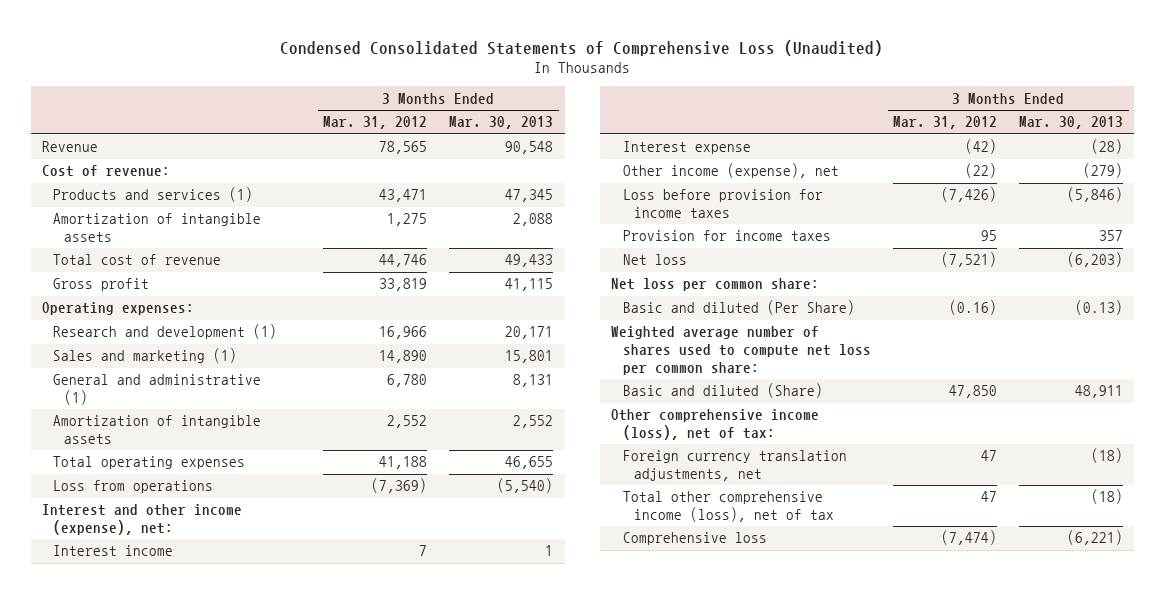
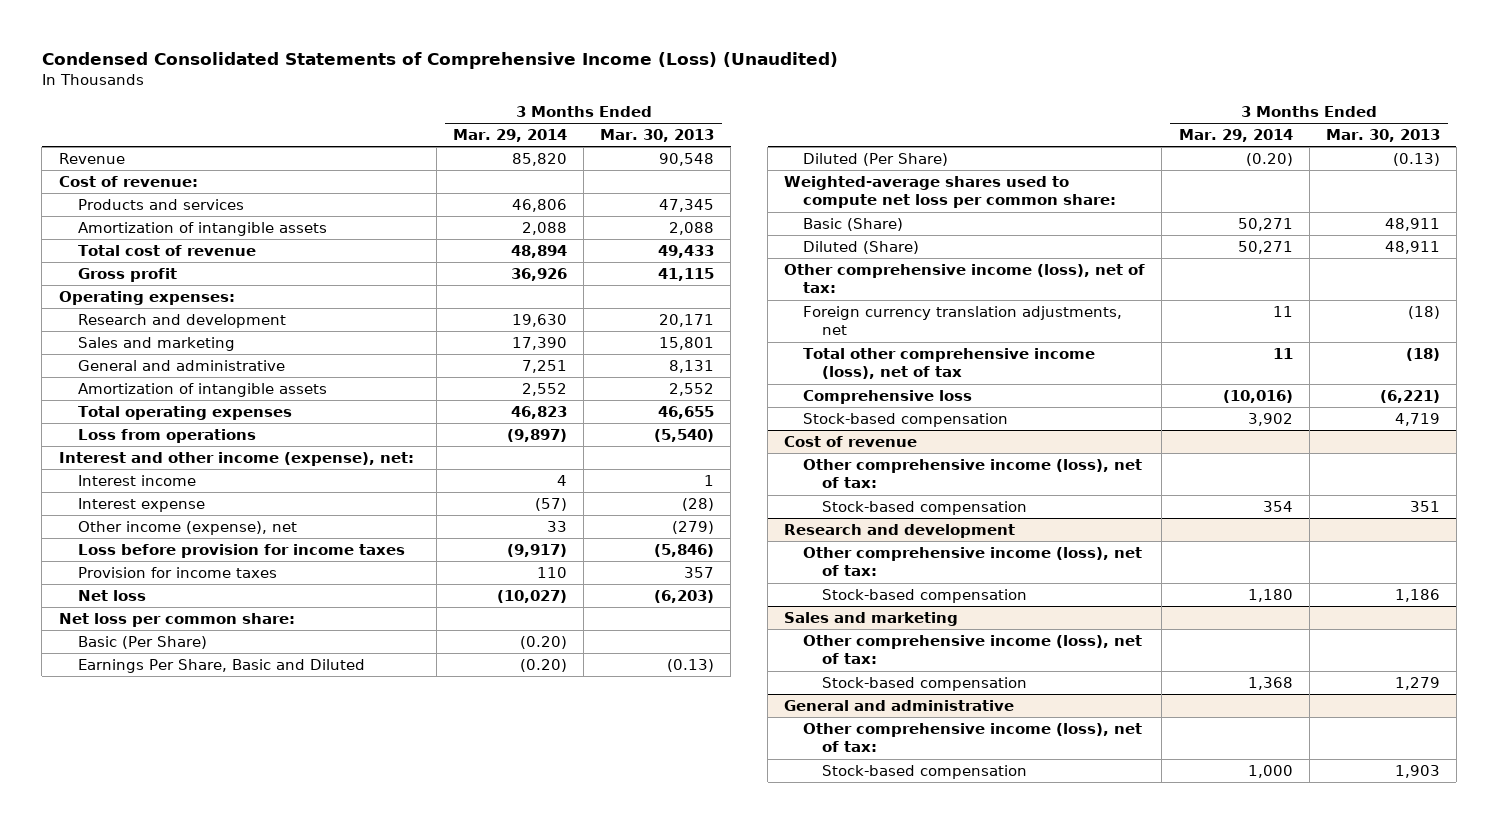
- Condensed Consolidated Statements of Comprehensive Loss (Unaudited)
+ Condensed Consolidated Statements of Comprehensive Income (Loss) (Unaudited)
- | 3 Months Ended Mar. 31, 2012 | 3 Months Ended Mar. 30, 2013
+ | 3 Months Ended Mar. 29, 2014 | 3 Months Ended Mar. 30, 2013
- Products and services (1) | 43,471 | 47,345
+ Products and services | 46,806 | 47,345
- Research and development (1) | 16,966 | 20,171
- Sales and marketing (1) | 14,890 | 15,801
- General and administrative (1) | 6,780 | 8,131
+ Research and development | 19,630 | 20,171
+ Sales and marketing | 17,390 | 15,801
+ General and administrative | 7,251 | 8,131
- Basic and diluted (Per Share) | (0.16) | (0.13)
- Weighted average number of shares used to compute net loss per common share:
- Basic and diluted (Share) | 47,850 | 48,911
+ Basic (Per Share) | (0.20) |
+ Earnings Per Share, Basic and Diluted | (0.20) | (0.13)
+ Diluted (Per Share) | (0.20) | (0.13)
+ Weighted-average shares used to compute net loss per common share:
+ Basic (Share) | 50,271 | 48,911
+ Diluted (Share) | 50,271 | 48,911
+ Stock-based compensation | 3,902 | 4,719
+ Cost of revenue
+ Other comprehensive income (loss), net of tax:
+ Stock-based compensation | 354 | 351
+ Research and development
+ Other comprehensive income (loss), net of tax:
+ Stock-based compensation | 1,180 | 1,186
+ Sales and marketing
+ Other comprehensive income (loss), net of tax:
+ Stock-based compensation | 1,368 | 1,279
+ General and administrative
+ Other comprehensive income (loss), net of tax:
+ Stock-based compensation | 1,000 | 1,903

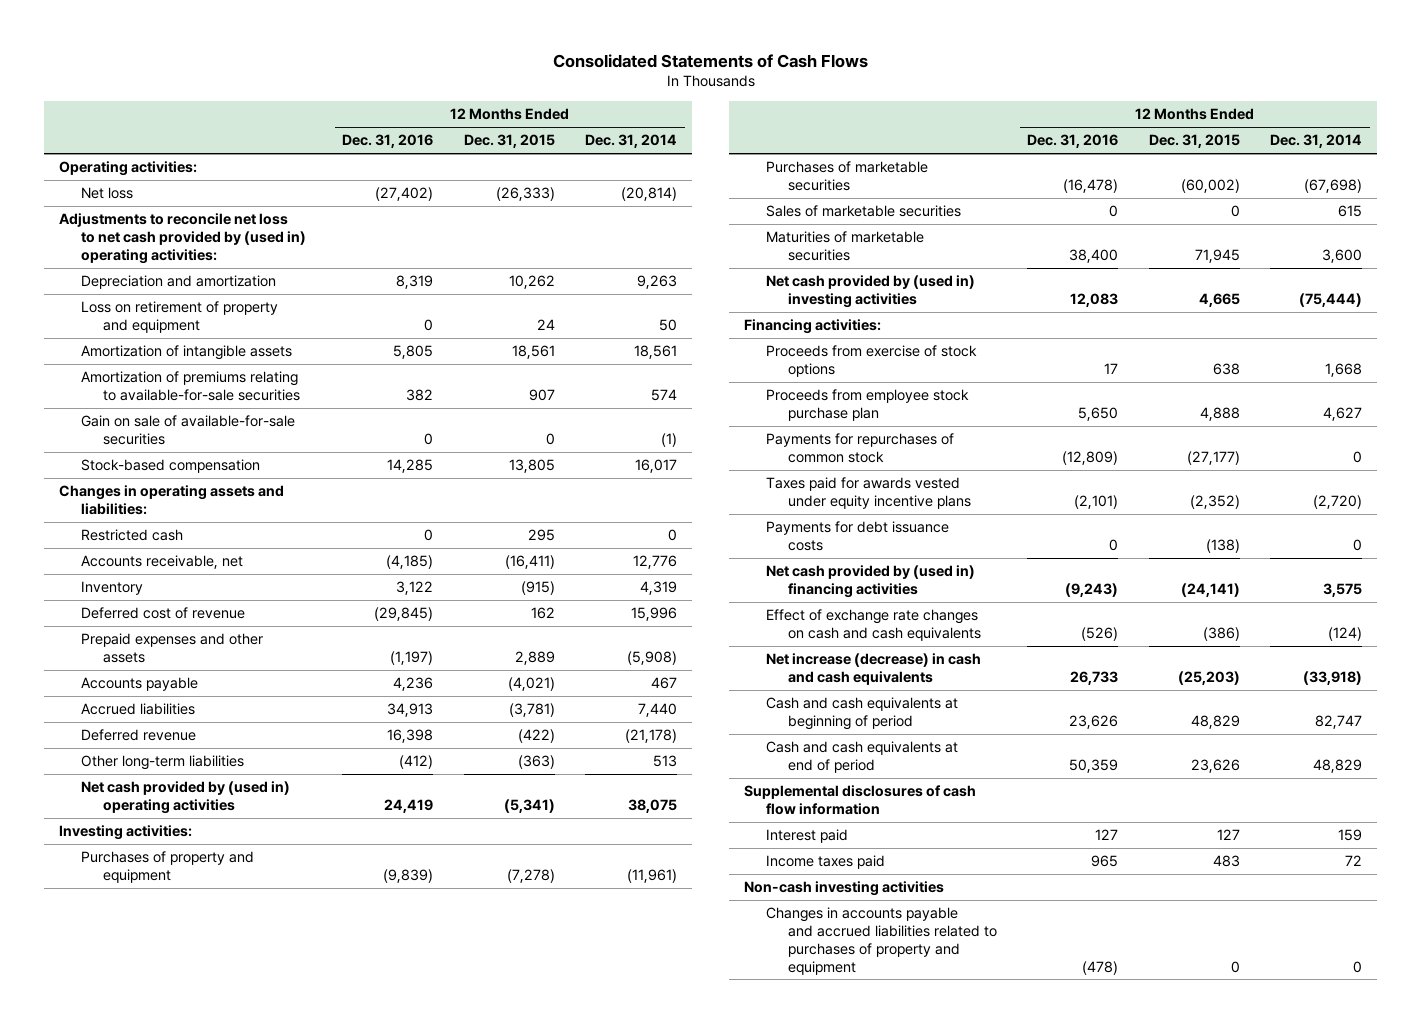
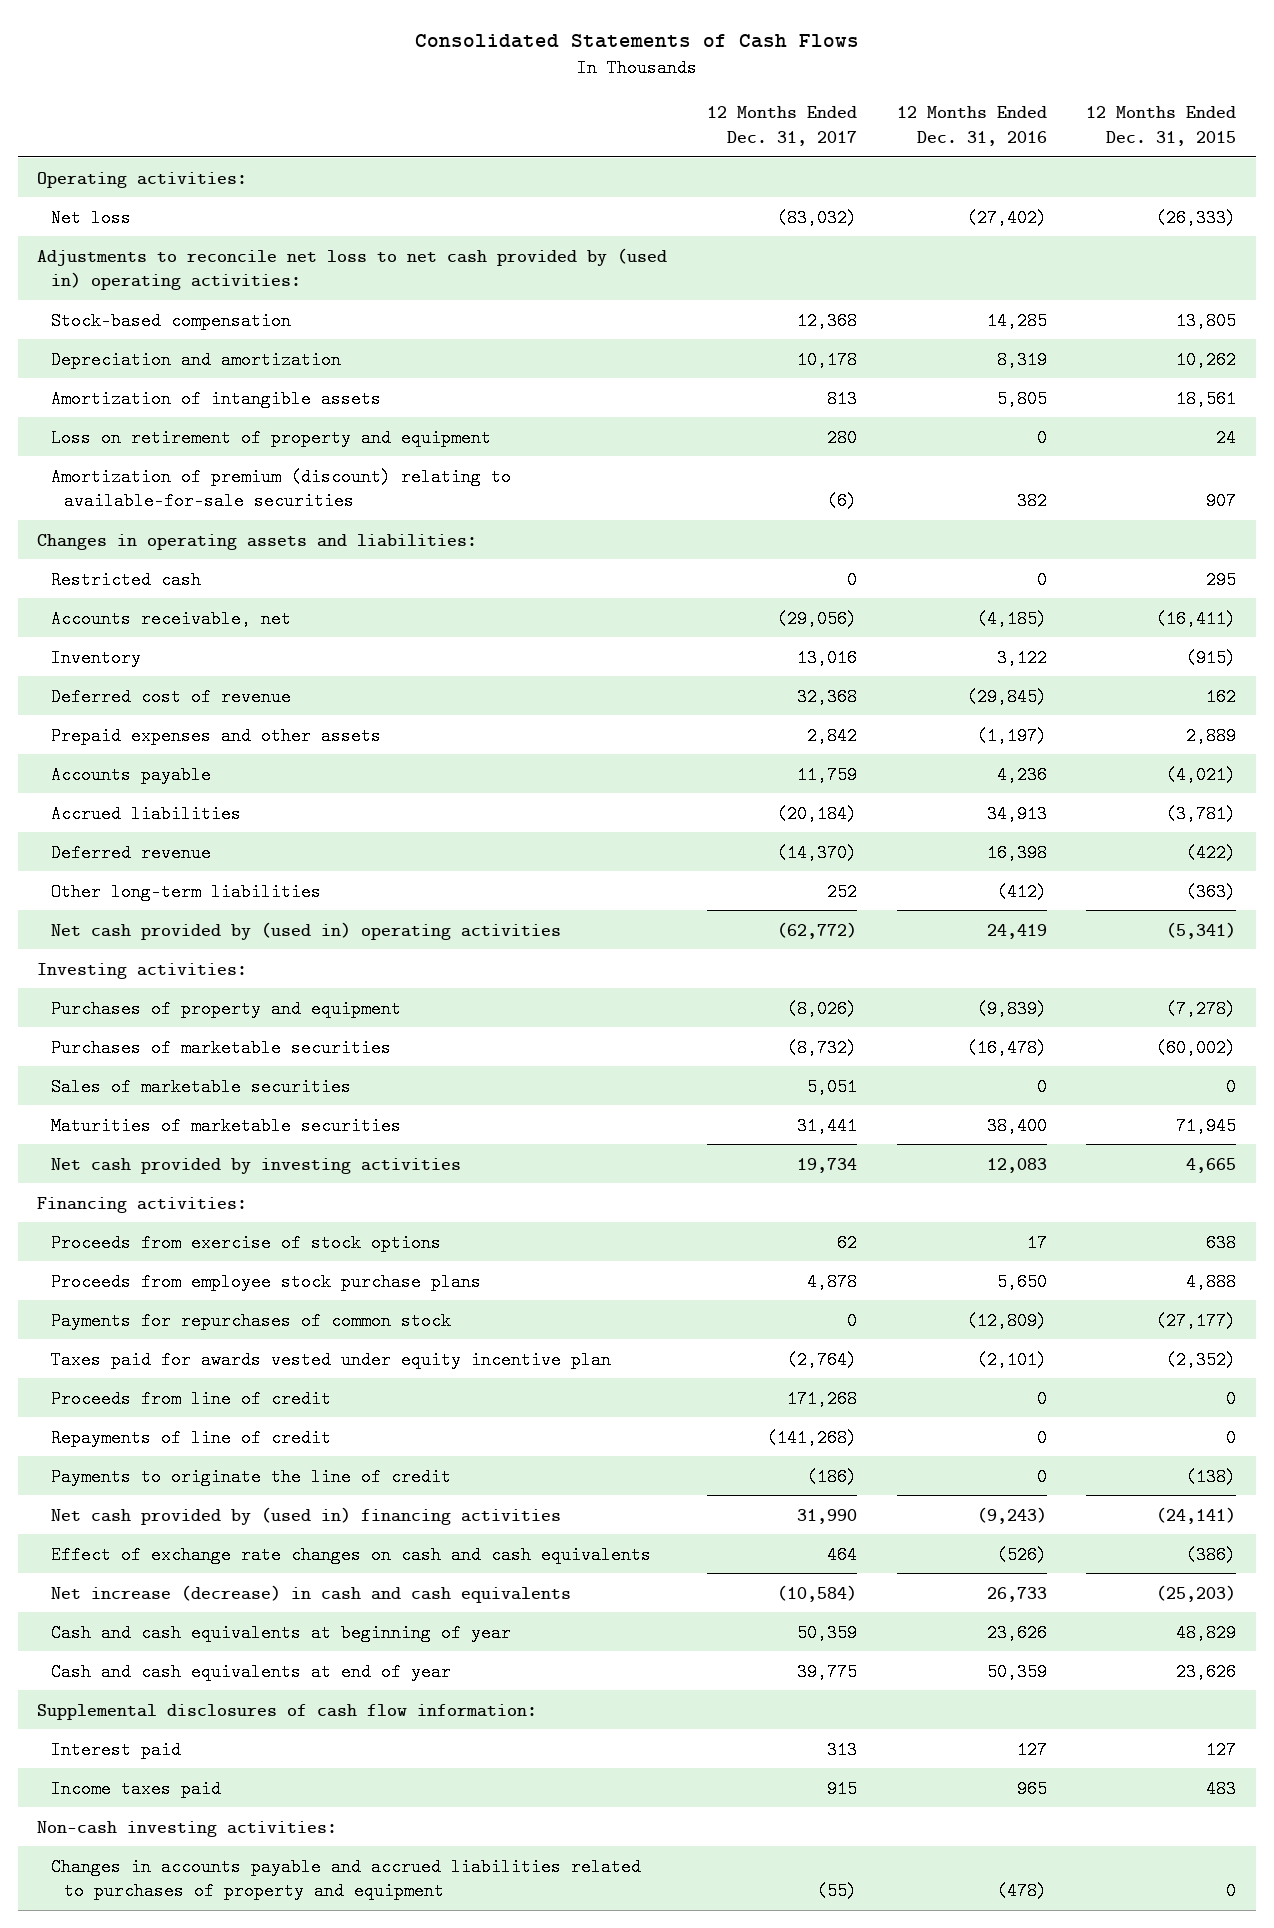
- | 12 Months Ended Dec. 31, 2016 | 12 Months Ended Dec. 31, 2015 | 12 Months Ended Dec. 31, 2014
+ | 12 Months Ended Dec. 31, 2017 | 12 Months Ended Dec. 31, 2016 | 12 Months Ended Dec. 31, 2015
moved up: Stock-based compensation | 12,368 | 14,285 | 13,805
- Amortization of premiums relating to available-for-sale securities | 382 | 907 | 574
- Gain on sale of available-for-sale securities | 0 | 0 | (1)
moved down: Loss on retirement of property and equipment | 280 | 0 | 24
+ Amortization of premium (discount) relating to available-for-sale securities | (6) | 382 | 907
- Net cash provided by (used in) investing activities | 12,083 | 4,665 | (75,444)
+ Net cash provided by investing activities | 19,734 | 12,083 | 4,665
- Proceeds from employee stock purchase plan | 5,650 | 4,888 | 4,627
+ Proceeds from employee stock purchase plans | 4,878 | 5,650 | 4,888
- Taxes paid for awards vested under equity incentive plans | (2,101) | (2,352) | (2,720)
- Payments for debt issuance costs | 0 | (138) | 0
+ Taxes paid for awards vested under equity incentive plan | (2,764) | (2,101) | (2,352)
+ Proceeds from line of credit | 171,268 | 0 | 0
+ Repayments of line of credit | (141,268) | 0 | 0
+ Payments to originate the line of credit | (186) | 0 | (138)
- Cash and cash equivalents at beginning of period | 23,626 | 48,829 | 82,747
- Cash and cash equivalents at end of period | 50,359 | 23,626 | 48,829
- Supplemental disclosures of cash flow information
+ Cash and cash equivalents at beginning of year | 50,359 | 23,626 | 48,829
+ Cash and cash equivalents at end of year | 39,775 | 50,359 | 23,626
+ Supplemental disclosures of cash flow information:
- Non-cash investing activities
+ Non-cash investing activities:

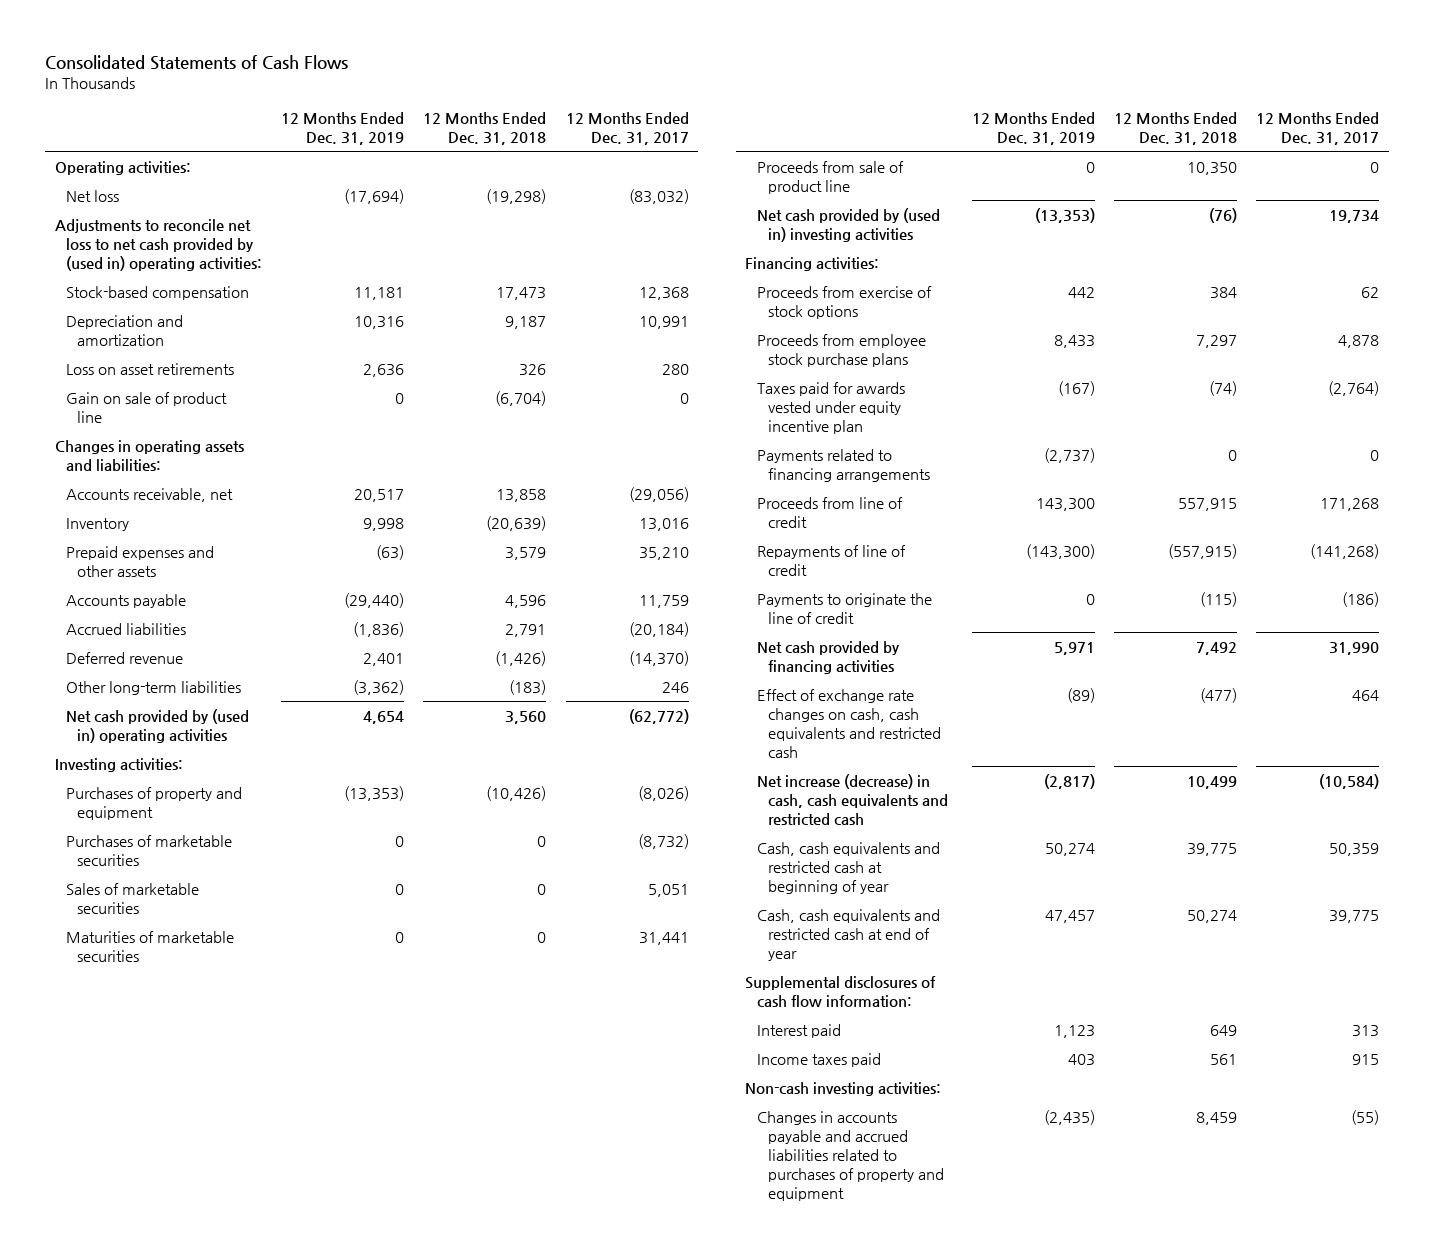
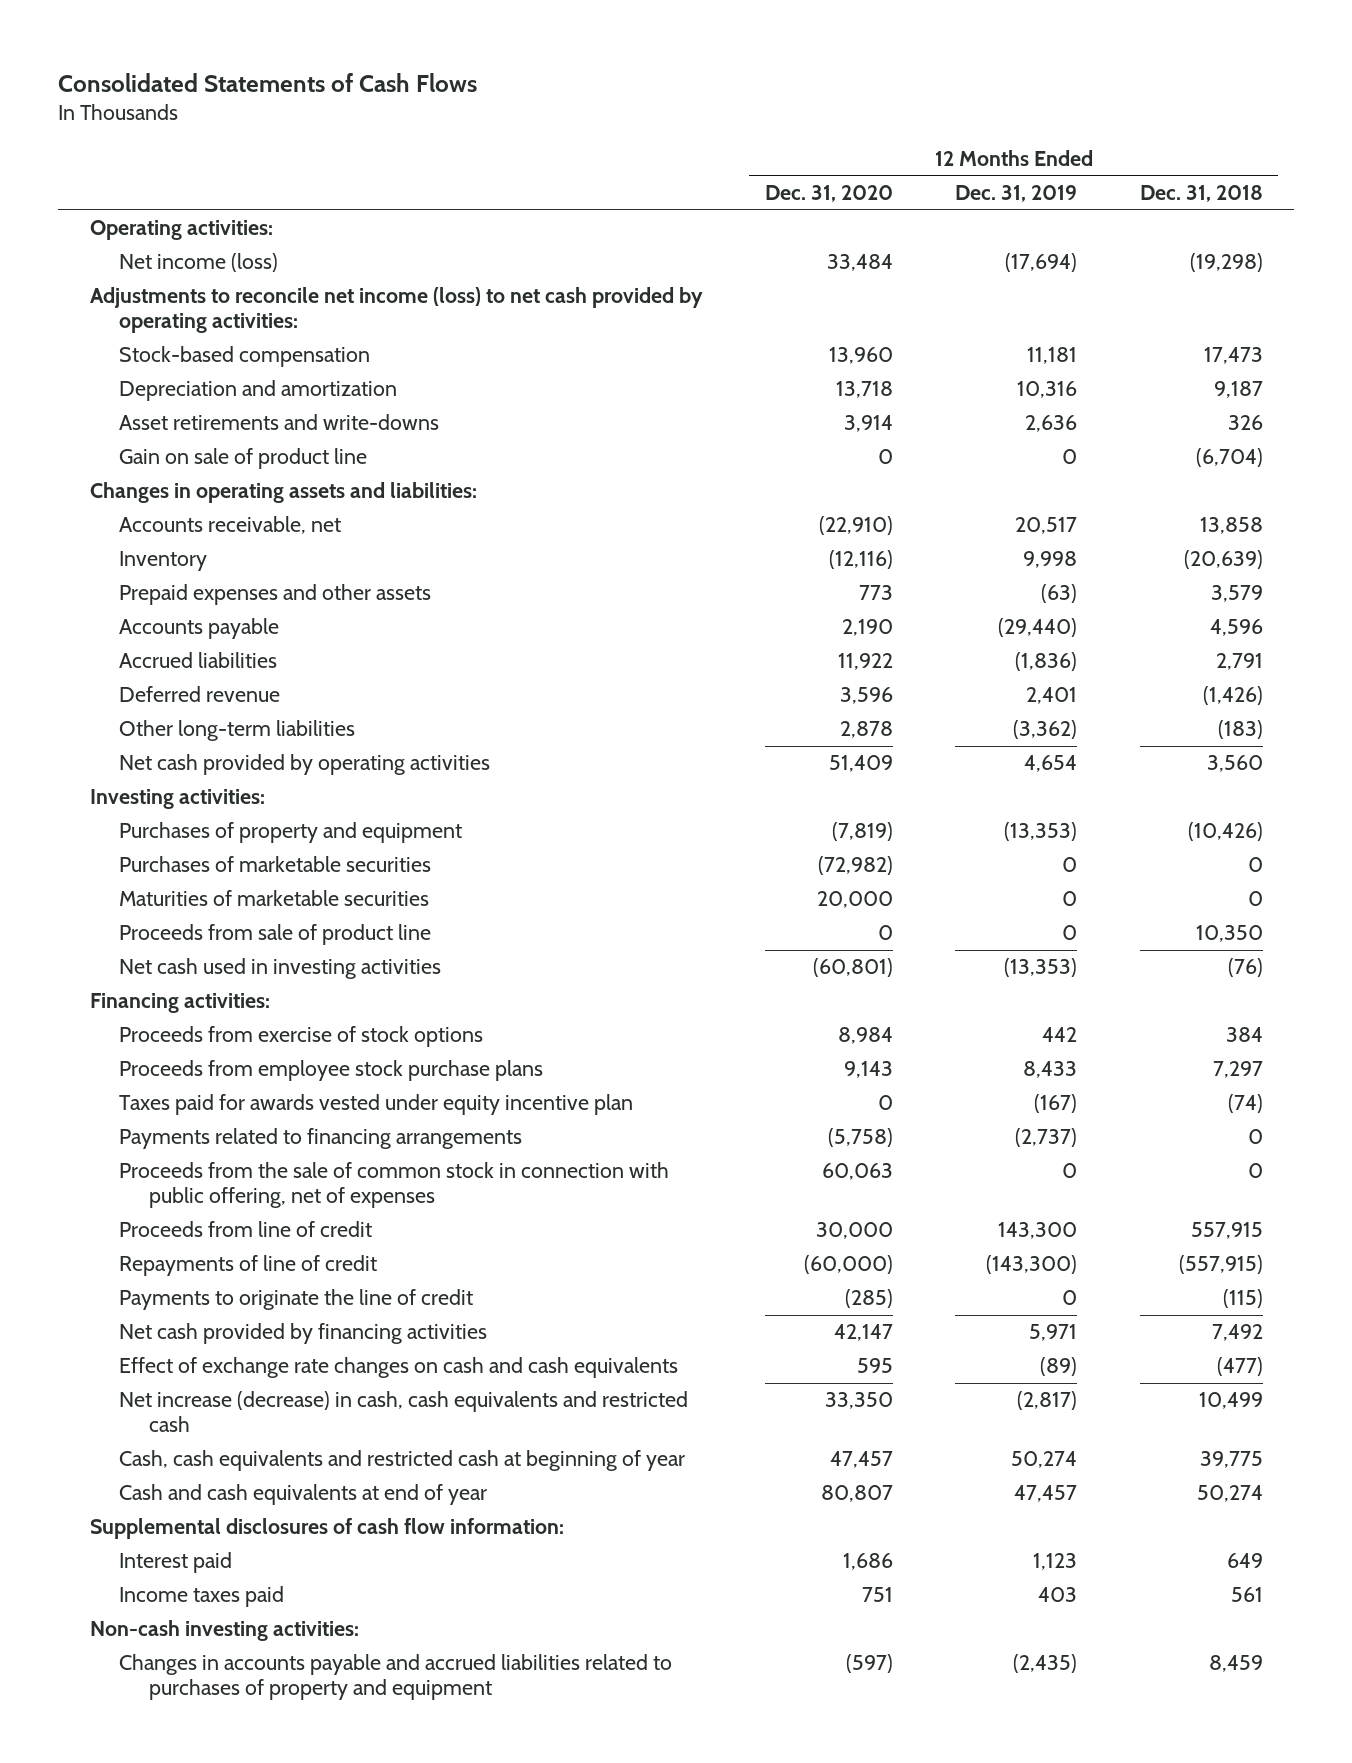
- | 12 Months Ended Dec. 31, 2019 | 12 Months Ended Dec. 31, 2018 | 12 Months Ended Dec. 31, 2017
+ | 12 Months Ended Dec. 31, 2020 | 12 Months Ended Dec. 31, 2019 | 12 Months Ended Dec. 31, 2018
- Net loss | (17,694) | (19,298) | (83,032)
- Adjustments to reconcile net loss to net cash provided by (used in) operating activities:
+ Net income (loss) | 33,484 | (17,694) | (19,298)
+ Adjustments to reconcile net income (loss) to net cash provided by operating activities:
- Loss on asset retirements | 2,636 | 326 | 280
+ Asset retirements and write-downs | 3,914 | 2,636 | 326
- Net cash provided by (used in) operating activities | 4,654 | 3,560 | (62,772)
+ Net cash provided by operating activities | 51,409 | 4,654 | 3,560
- Sales of marketable securities | 0 | 0 | 5,051
- Net cash provided by (used in) investing activities | (13,353) | (76) | 19,734
+ Net cash used in investing activities | (60,801) | (13,353) | (76)
+ Proceeds from the sale of common stock in connection with public offering, net of expenses | 60,063 | 0 | 0
- Effect of exchange rate changes on cash, cash equivalents and restricted cash | (89) | (477) | 464
+ Effect of exchange rate changes on cash and cash equivalents | 595 | (89) | (477)
- Cash, cash equivalents and restricted cash at end of year | 47,457 | 50,274 | 39,775
+ Cash and cash equivalents at end of year | 80,807 | 47,457 | 50,274

